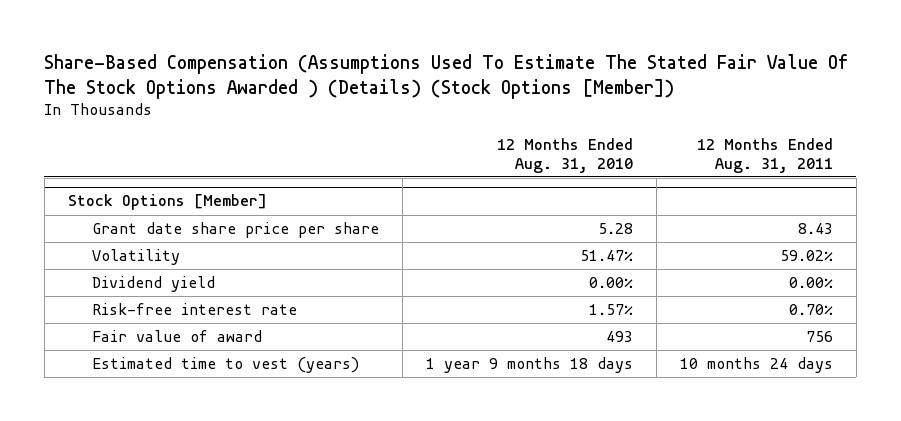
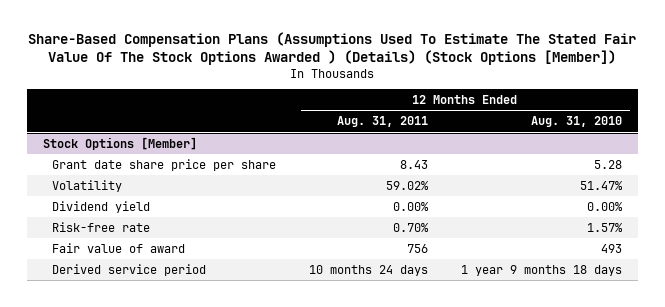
- Share-Based Compensation (Assumptions Used To Estimate The Stated Fair Value Of The Stock Options Awarded ) (Details) (Stock Options [Member])
+ Share-Based Compensation Plans (Assumptions Used To Estimate The Stated Fair Value Of The Stock Options Awarded ) (Details) (Stock Options [Member])
- | 12 Months Ended Aug. 31, 2010 | 12 Months Ended Aug. 31, 2011
+ | 12 Months Ended Aug. 31, 2011 | 12 Months Ended Aug. 31, 2010
@ Stock Options [Member]
- Risk-free interest rate | 1.57% | 0.70%
+ Risk-free rate | 0.70% | 1.57%
- Estimated time to vest (years) | 1 year 9 months 18 days | 10 months 24 days
+ Derived service period | 10 months 24 days | 1 year 9 months 18 days

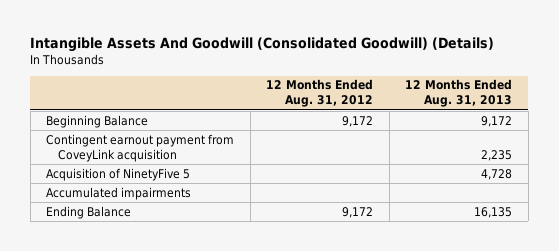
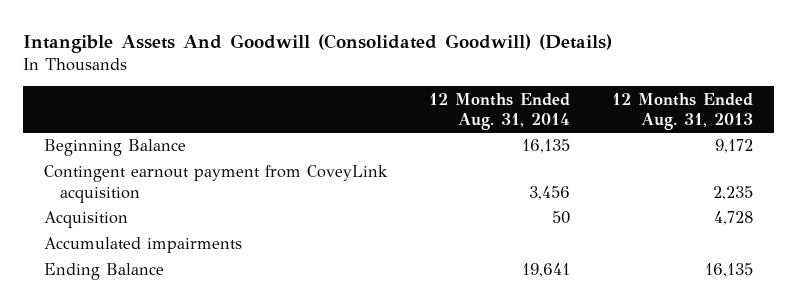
- | 12 Months Ended Aug. 31, 2012 | 12 Months Ended Aug. 31, 2013
+ | 12 Months Ended Aug. 31, 2014 | 12 Months Ended Aug. 31, 2013
- Acquisition of NinetyFive 5 | | 4,728
+ Acquisition | 50 | 4,728

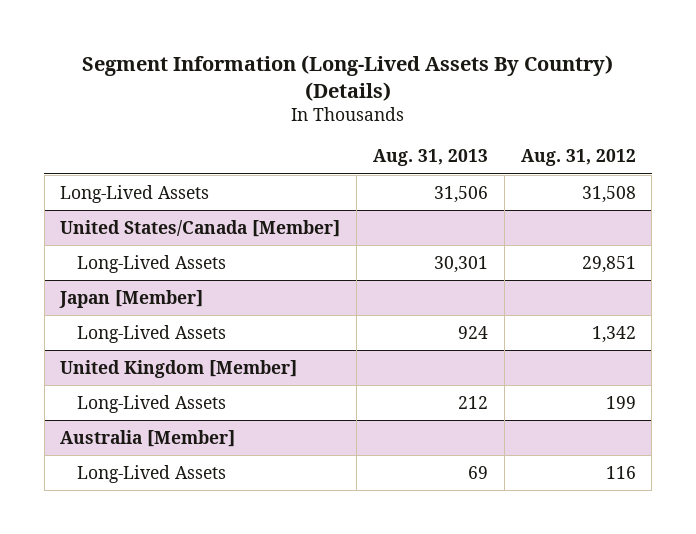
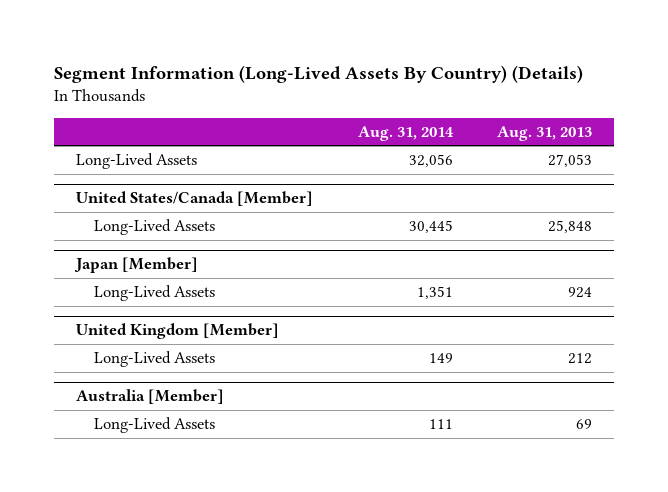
- | Aug. 31, 2013 | Aug. 31, 2012
+ | Aug. 31, 2014 | Aug. 31, 2013
- Long-Lived Assets | 31,506 | 31,508
+ Long-Lived Assets | 32,056 | 27,053
@ United States/Canada [Member]
- Long-Lived Assets | 30,301 | 29,851
+ Long-Lived Assets | 30,445 | 25,848

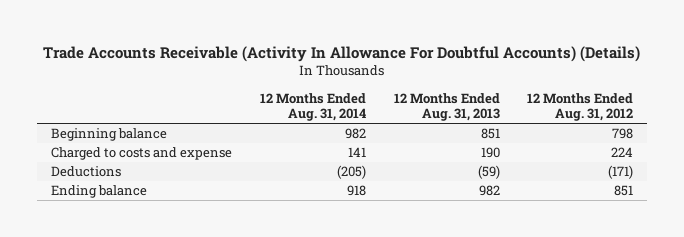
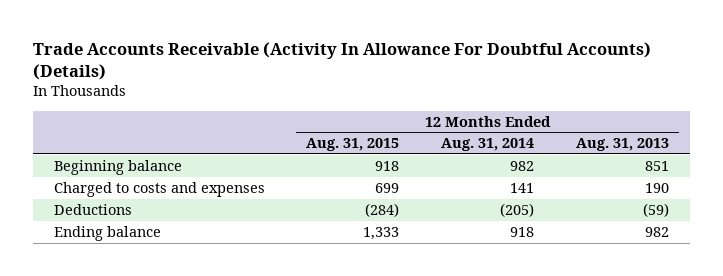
- | 12 Months Ended Aug. 31, 2014 | 12 Months Ended Aug. 31, 2013 | 12 Months Ended Aug. 31, 2012
+ | 12 Months Ended Aug. 31, 2015 | 12 Months Ended Aug. 31, 2014 | 12 Months Ended Aug. 31, 2013
- Charged to costs and expense | 141 | 190 | 224
+ Charged to costs and expenses | 699 | 141 | 190

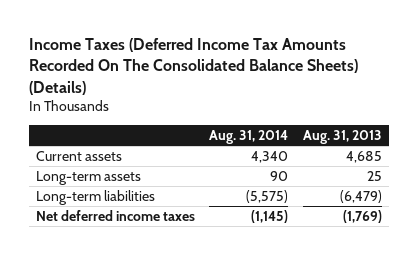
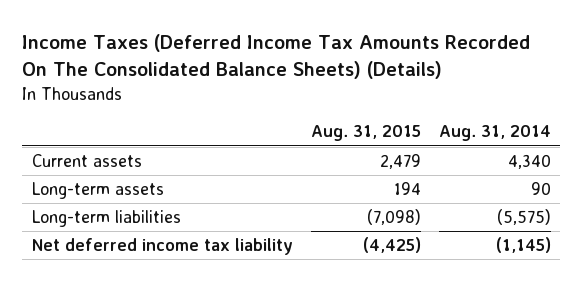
- | Aug. 31, 2014 | Aug. 31, 2013
+ | Aug. 31, 2015 | Aug. 31, 2014
- Net deferred income taxes | (1,145) | (1,769)
+ Net deferred income tax liability | (4,425) | (1,145)

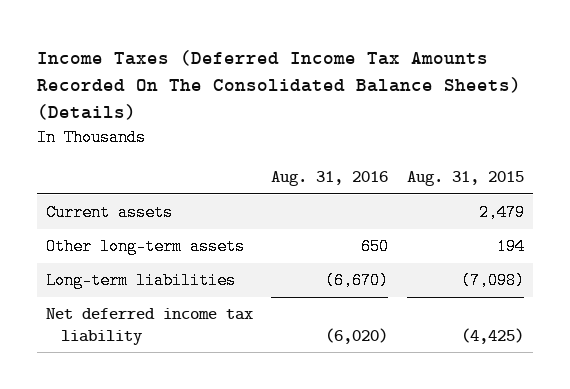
- | Aug. 31, 2015 | Aug. 31, 2014
+ | Aug. 31, 2016 | Aug. 31, 2015
- Long-term assets | 194 | 90
+ Other long-term assets | 650 | 194

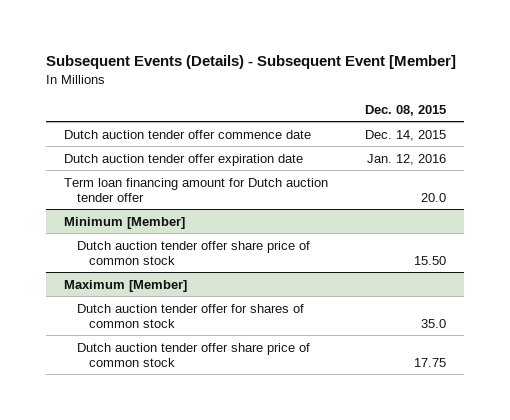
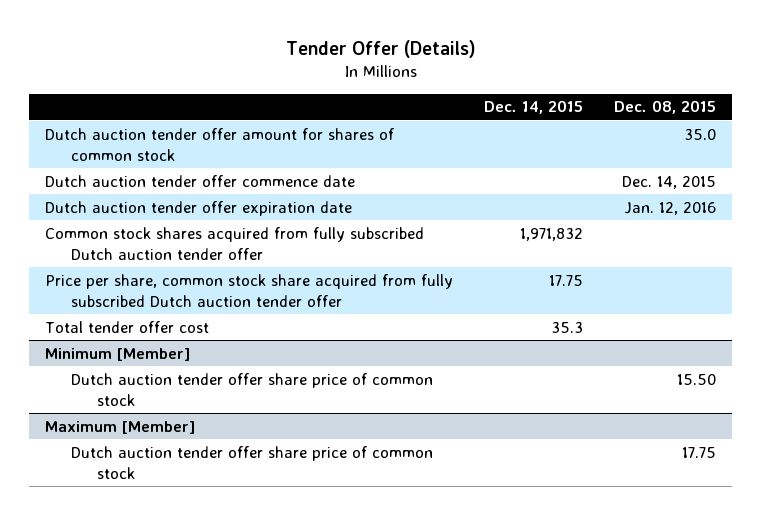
- Subsequent Events (Details) - Subsequent Event [Member]
+ Tender Offer (Details)
- | Dec. 08, 2015
+ | Dec. 14, 2015 | Dec. 08, 2015
+ Dutch auction tender offer amount for shares of common stock | | 35.0
- Term loan financing amount for Dutch auction tender offer | 20.0
+ Common stock shares acquired from fully subscribed Dutch auction tender offer | 1,971,832 |
+ Price per share, common stock share acquired from fully subscribed Dutch auction tender offer | 17.75 |
+ Total tender offer cost | 35.3 |
@ Maximum [Member]
- Dutch auction tender offer for shares of common stock | 35.0

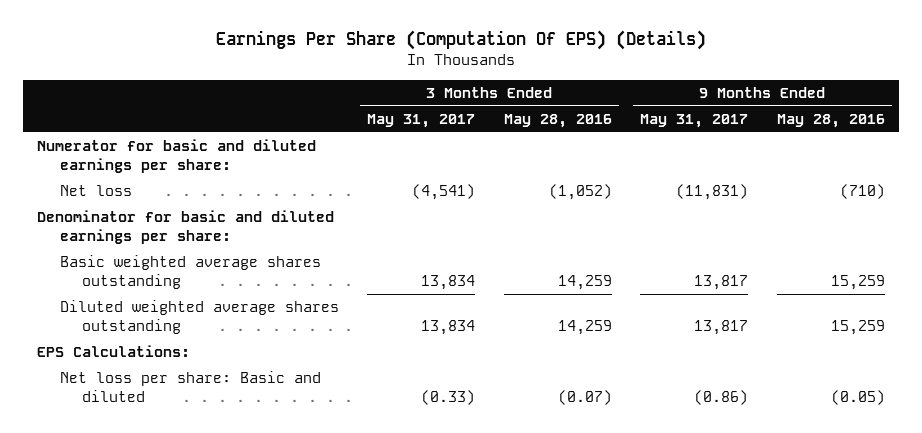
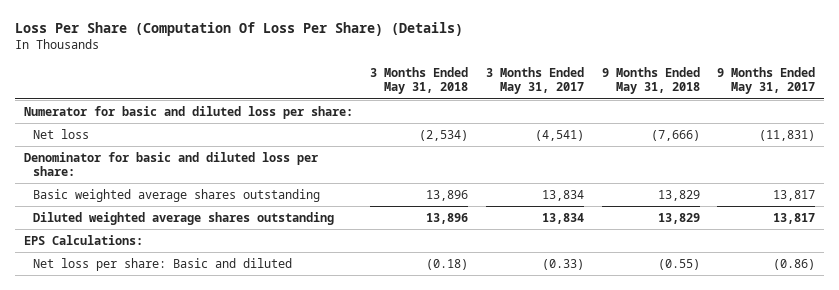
- Earnings Per Share (Computation Of EPS) (Details)
+ Loss Per Share (Computation Of Loss Per Share) (Details)
- | 3 Months Ended May 31, 2017 | 3 Months Ended May 28, 2016 | 9 Months Ended May 31, 2017 | 9 Months Ended May 28, 2016
+ | 3 Months Ended May 31, 2018 | 3 Months Ended May 31, 2017 | 9 Months Ended May 31, 2018 | 9 Months Ended May 31, 2017
- Numerator for basic and diluted earnings per share:
+ Numerator for basic and diluted loss per share:
- Denominator for basic and diluted earnings per share:
+ Denominator for basic and diluted loss per share:

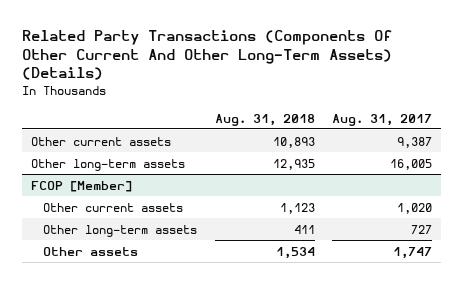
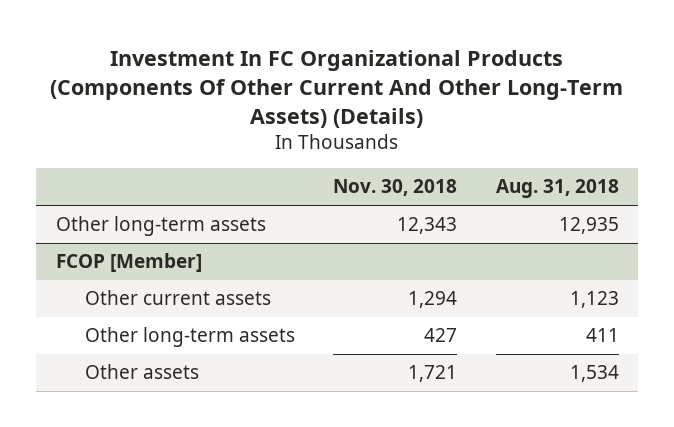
- Related Party Transactions (Components Of Other Current And Other Long-Term Assets) (Details)
+ Investment In FC Organizational Products (Components Of Other Current And Other Long-Term Assets) (Details)
- | Aug. 31, 2018 | Aug. 31, 2017
+ | Nov. 30, 2018 | Aug. 31, 2018
- Other current assets | 10,893 | 9,387

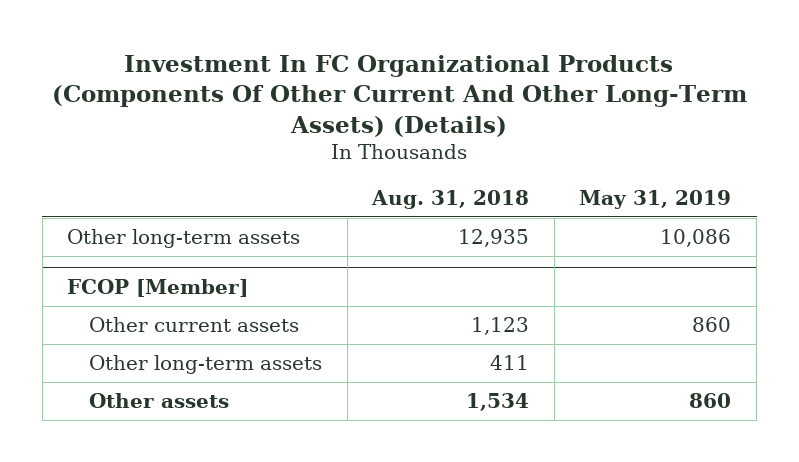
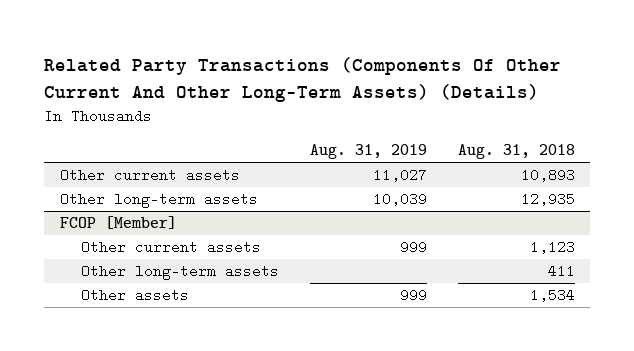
- Investment In FC Organizational Products (Components Of Other Current And Other Long-Term Assets) (Details)
+ Related Party Transactions (Components Of Other Current And Other Long-Term Assets) (Details)
- | Aug. 31, 2018 | May 31, 2019
+ | Aug. 31, 2019 | Aug. 31, 2018
+ Other current assets | 11,027 | 10,893

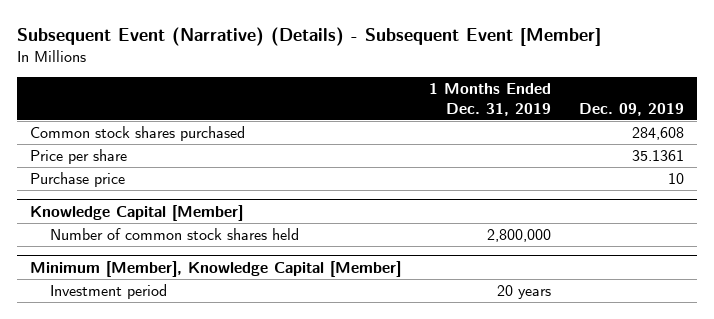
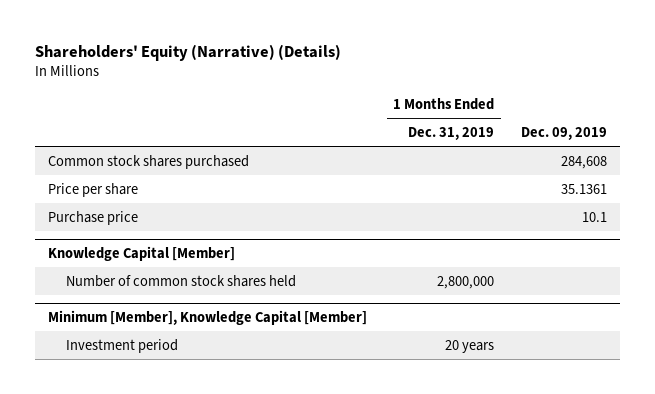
- Subsequent Event (Narrative) (Details) - Subsequent Event [Member]
+ Shareholders' Equity (Narrative) (Details)
- Purchase price | | 10
+ Purchase price | | 10.1

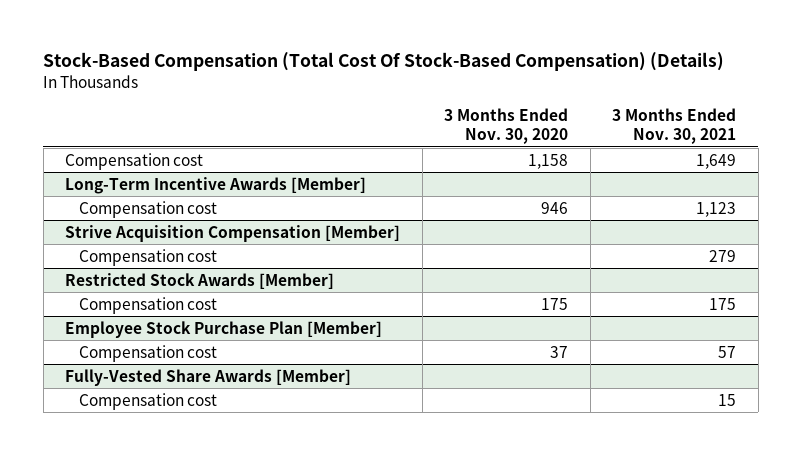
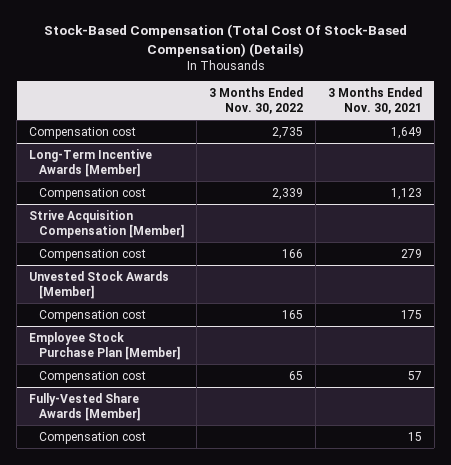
- | 3 Months Ended Nov. 30, 2020 | 3 Months Ended Nov. 30, 2021
+ | 3 Months Ended Nov. 30, 2022 | 3 Months Ended Nov. 30, 2021
- Restricted Stock Awards [Member]
+ Unvested Stock Awards [Member]

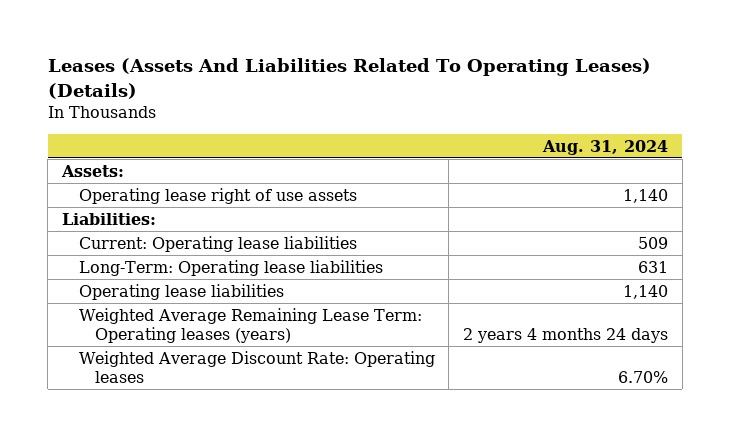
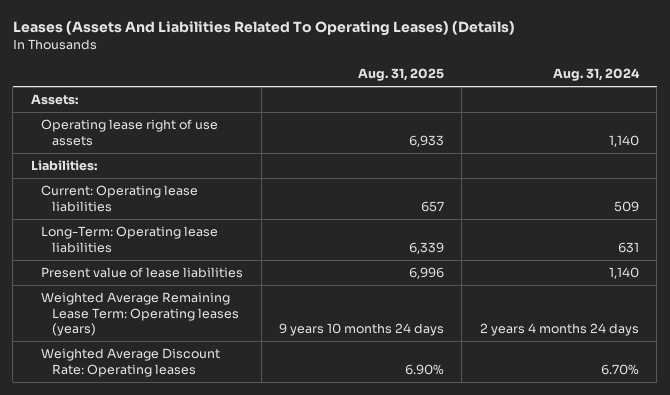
- | Aug. 31, 2024
+ | Aug. 31, 2025 | Aug. 31, 2024
- Operating lease liabilities | 1,140
+ Present value of lease liabilities | 6,996 | 1,140

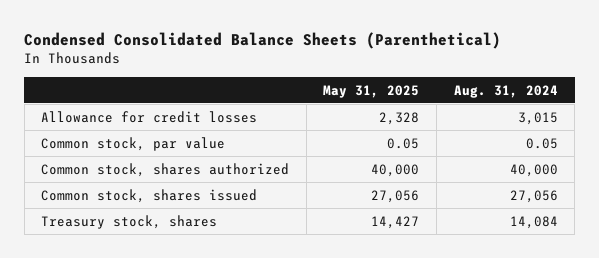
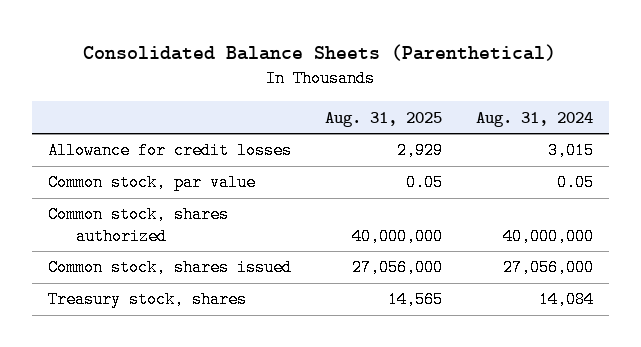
- Condensed Consolidated Balance Sheets (Parenthetical)
+ Consolidated Balance Sheets (Parenthetical)
- | May 31, 2025 | Aug. 31, 2024
+ | Aug. 31, 2025 | Aug. 31, 2024
- Common stock, shares authorized | 40,000 | 40,000
- Common stock, shares issued | 27,056 | 27,056
+ Common stock, shares authorized | 40,000,000 | 40,000,000
+ Common stock, shares issued | 27,056,000 | 27,056,000

